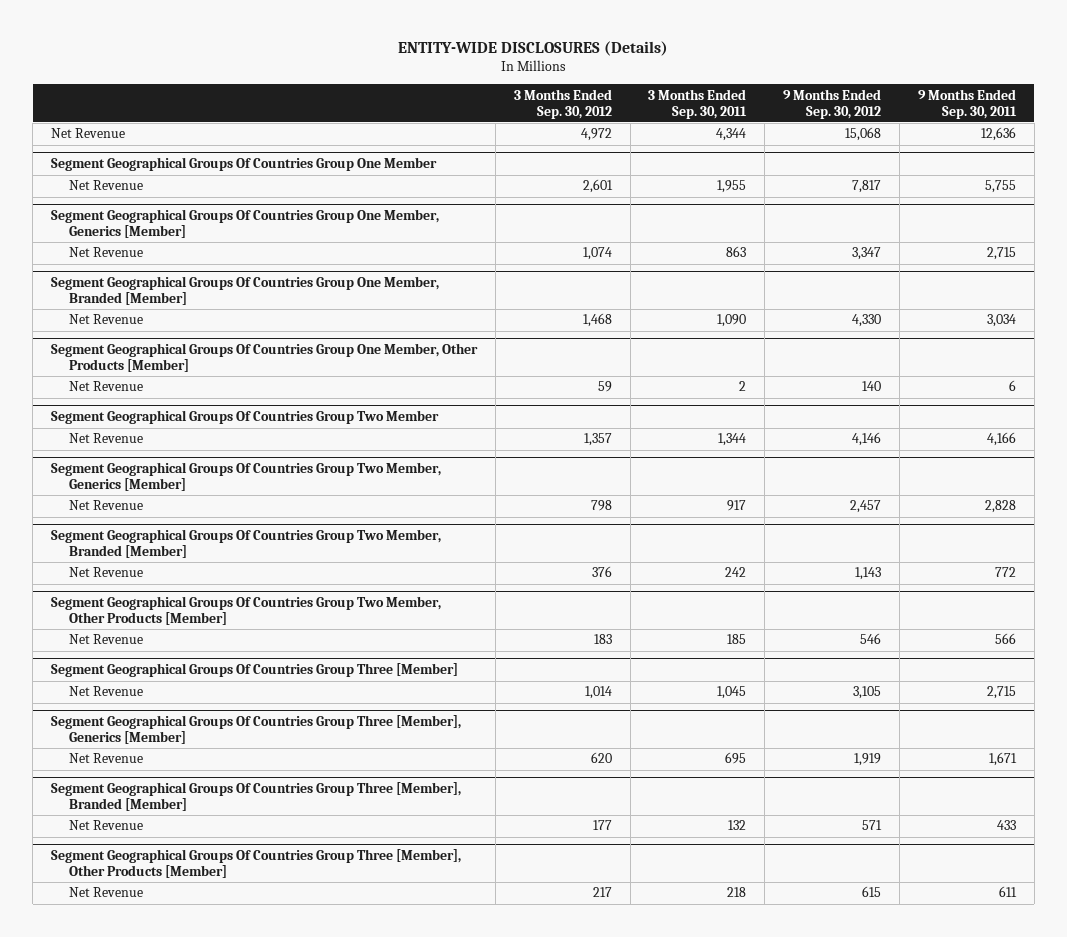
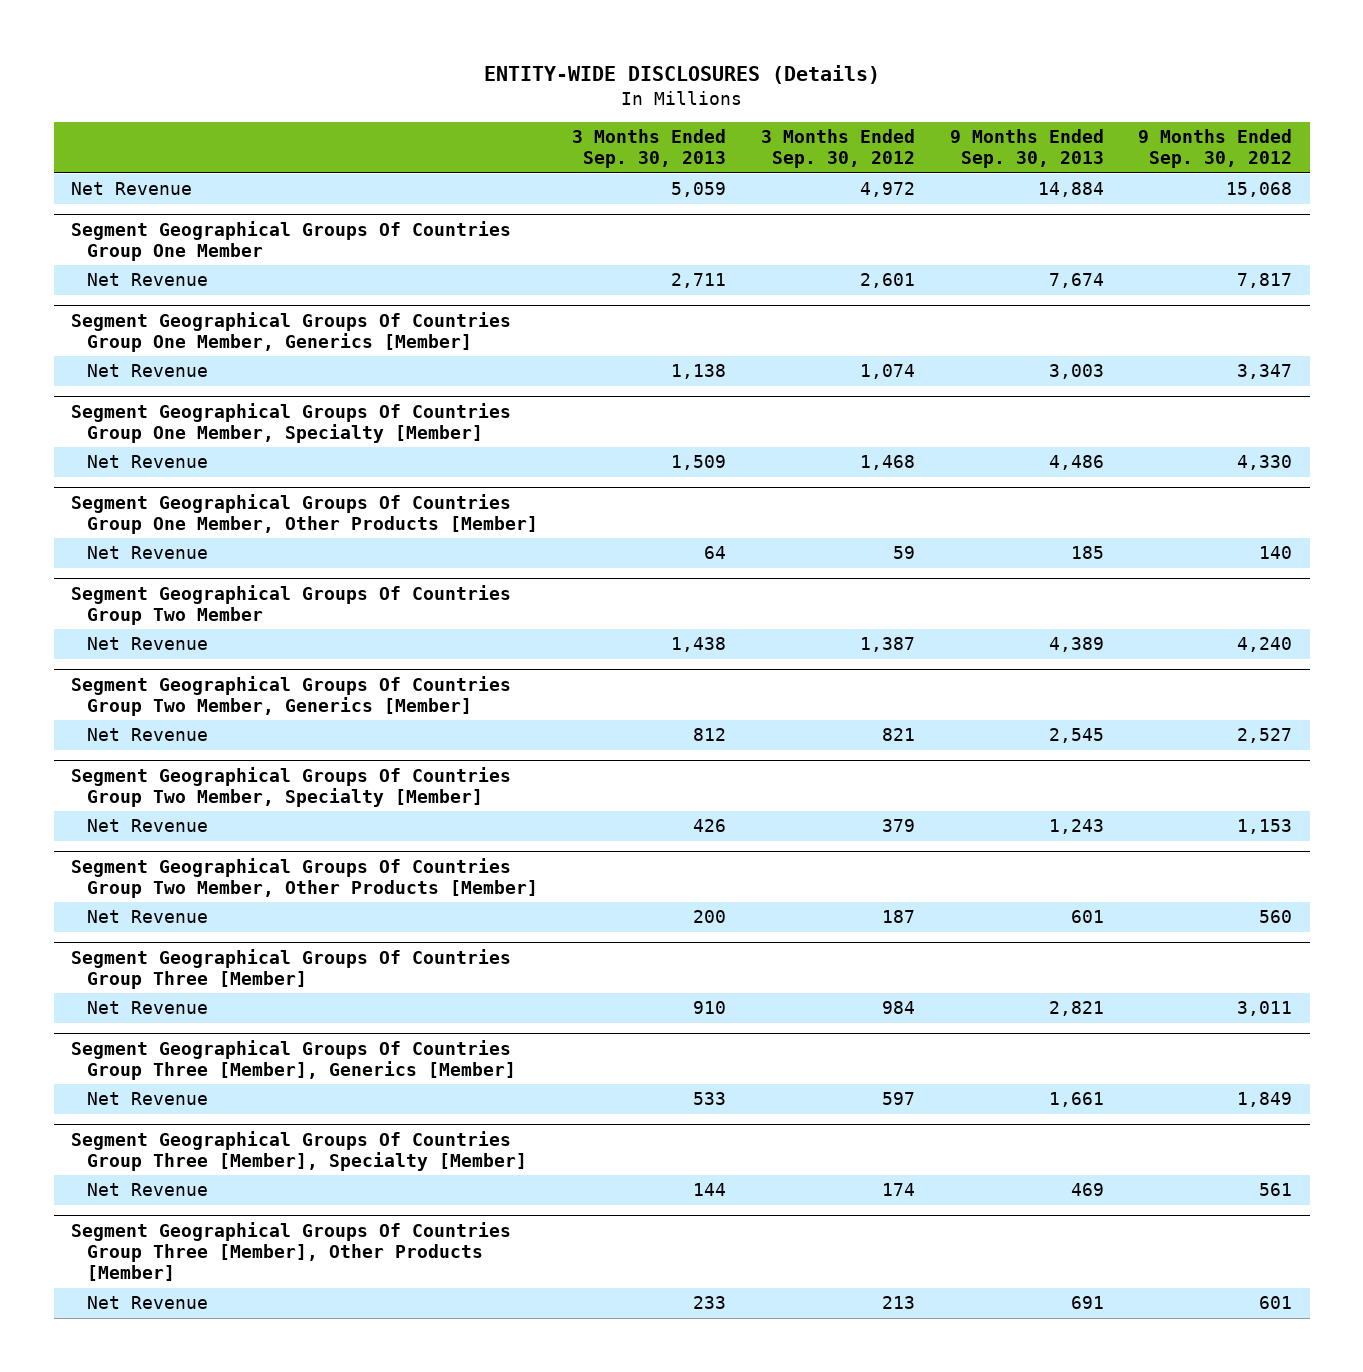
- | 3 Months Ended Sep. 30, 2012 | 3 Months Ended Sep. 30, 2011 | 9 Months Ended Sep. 30, 2012 | 9 Months Ended Sep. 30, 2011
+ | 3 Months Ended Sep. 30, 2013 | 3 Months Ended Sep. 30, 2012 | 9 Months Ended Sep. 30, 2013 | 9 Months Ended Sep. 30, 2012
- Segment Geographical Groups Of Countries Group One Member, Branded [Member]
+ Segment Geographical Groups Of Countries Group One Member, Specialty [Member]
@ Segment Geographical Groups Of Countries Group Two Member
- Net Revenue | 1,357 | 1,344 | 4,146 | 4,166
+ Net Revenue | 1,438 | 1,387 | 4,389 | 4,240
@ Segment Geographical Groups Of Countries Group Two Member, Generics [Member]
- Net Revenue | 798 | 917 | 2,457 | 2,828
- Segment Geographical Groups Of Countries Group Two Member, Branded [Member]
- Net Revenue | 376 | 242 | 1,143 | 772
@ Segment Geographical Groups Of Countries Group Two Member, Generics [Member]
+ Net Revenue | 812 | 821 | 2,545 | 2,527
+ Segment Geographical Groups Of Countries Group Two Member, Specialty [Member]
+ Net Revenue | 426 | 379 | 1,243 | 1,153
@ Segment Geographical Groups Of Countries Group Two Member, Other Products [Member]
- Net Revenue | 183 | 185 | 546 | 566
+ Net Revenue | 200 | 187 | 601 | 560
@ Segment Geographical Groups Of Countries Group Three [Member]
- Net Revenue | 1,014 | 1,045 | 3,105 | 2,715
+ Net Revenue | 910 | 984 | 2,821 | 3,011
@ Segment Geographical Groups Of Countries Group Three [Member], Generics [Member]
- Net Revenue | 620 | 695 | 1,919 | 1,671
- Segment Geographical Groups Of Countries Group Three [Member], Branded [Member]
- Net Revenue | 177 | 132 | 571 | 433
@ Segment Geographical Groups Of Countries Group Three [Member], Generics [Member]
+ Net Revenue | 533 | 597 | 1,661 | 1,849
+ Segment Geographical Groups Of Countries Group Three [Member], Specialty [Member]
+ Net Revenue | 144 | 174 | 469 | 561
@ Segment Geographical Groups Of Countries Group Three [Member], Other Products [Member]
- Net Revenue | 217 | 218 | 615 | 611
+ Net Revenue | 233 | 213 | 691 | 601

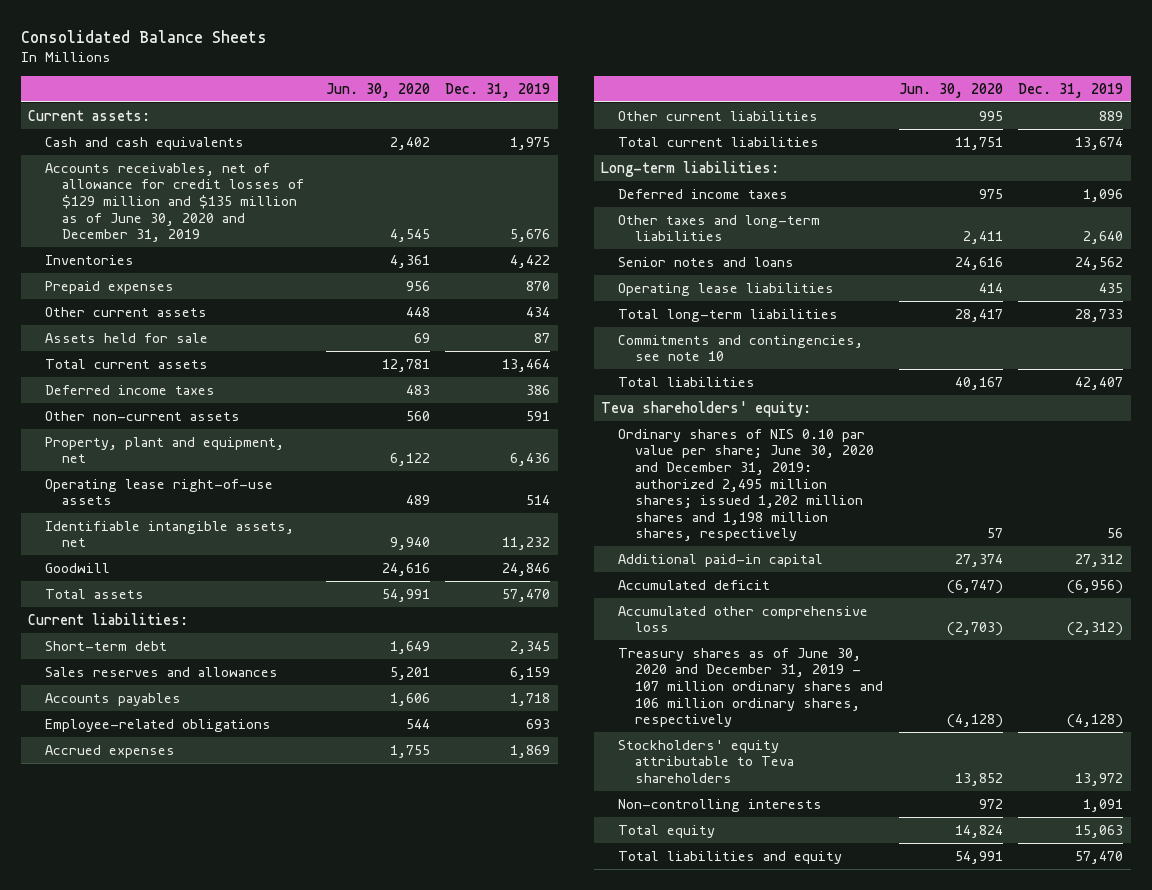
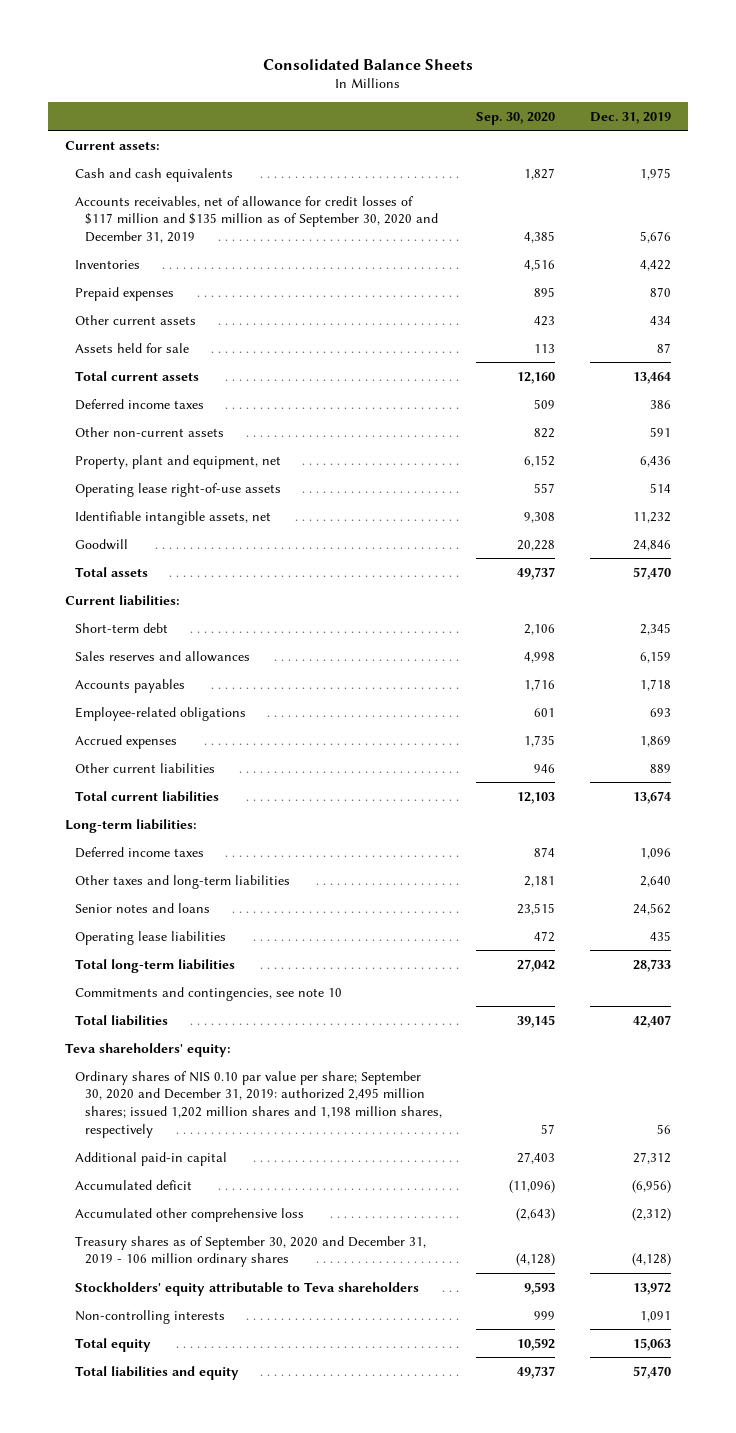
- | Jun. 30, 2020 | Dec. 31, 2019
+ | Sep. 30, 2020 | Dec. 31, 2019
- Accounts receivables, net of allowance for credit losses of $129 million and $135 million as of June 30, 2020 and December 31, 2019 | 4,545 | 5,676
+ Accounts receivables, net of allowance for credit losses of $117 million and $135 million as of September 30, 2020 and December 31, 2019 | 4,385 | 5,676
- Ordinary shares of NIS 0.10 par value per share; June 30, 2020 and December 31, 2019: authorized 2,495 million shares; issued 1,202 million shares and 1,198 million shares, respectively | 57 | 56
+ Ordinary shares of NIS 0.10 par value per share; September 30, 2020 and December 31, 2019: authorized 2,495 million shares; issued 1,202 million shares and 1,198 million shares, respectively | 57 | 56
- Treasury shares as of June 30, 2020 and December 31, 2019 - 107 million ordinary shares and 106 million ordinary shares, respectively | (4,128) | (4,128)
+ Treasury shares as of September 30, 2020 and December 31, 2019 - 106 million ordinary shares | (4,128) | (4,128)

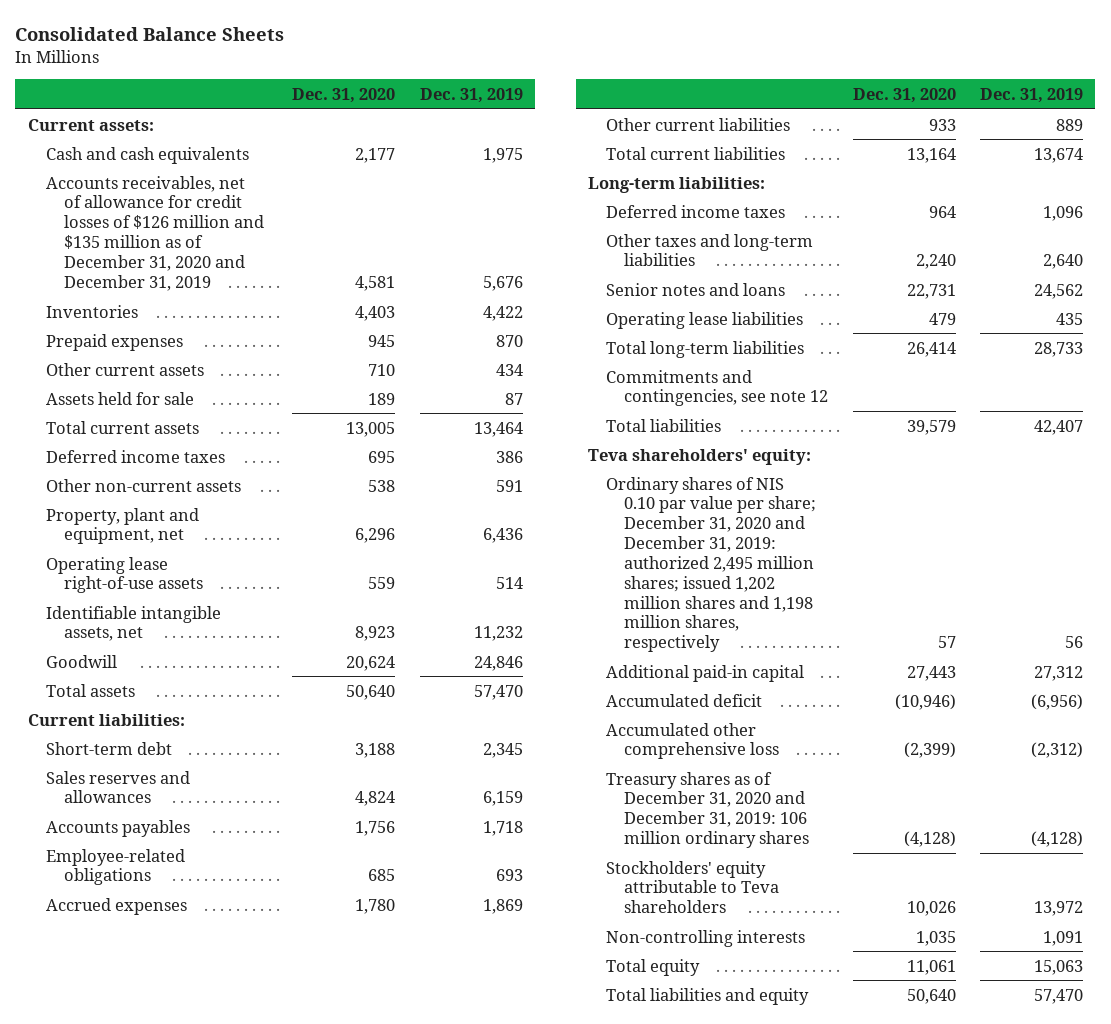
- | Sep. 30, 2020 | Dec. 31, 2019
+ | Dec. 31, 2020 | Dec. 31, 2019
- Accounts receivables, net of allowance for credit losses of $117 million and $135 million as of September 30, 2020 and December 31, 2019 | 4,385 | 5,676
+ Accounts receivables, net of allowance for credit losses of $126 million and $135 million as of December 31, 2020 and December 31, 2019 | 4,581 | 5,676
- Commitments and contingencies, see note 10
+ Commitments and contingencies, see note 12
- Ordinary shares of NIS 0.10 par value per share; September 30, 2020 and December 31, 2019: authorized 2,495 million shares; issued 1,202 million shares and 1,198 million shares, respectively | 57 | 56
+ Ordinary shares of NIS 0.10 par value per share; December 31, 2020 and December 31, 2019: authorized 2,495 million shares; issued 1,202 million shares and 1,198 million shares, respectively | 57 | 56
- Treasury shares as of September 30, 2020 and December 31, 2019 - 106 million ordinary shares | (4,128) | (4,128)
+ Treasury shares as of December 31, 2020 and December 31, 2019: 106 million ordinary shares | (4,128) | (4,128)

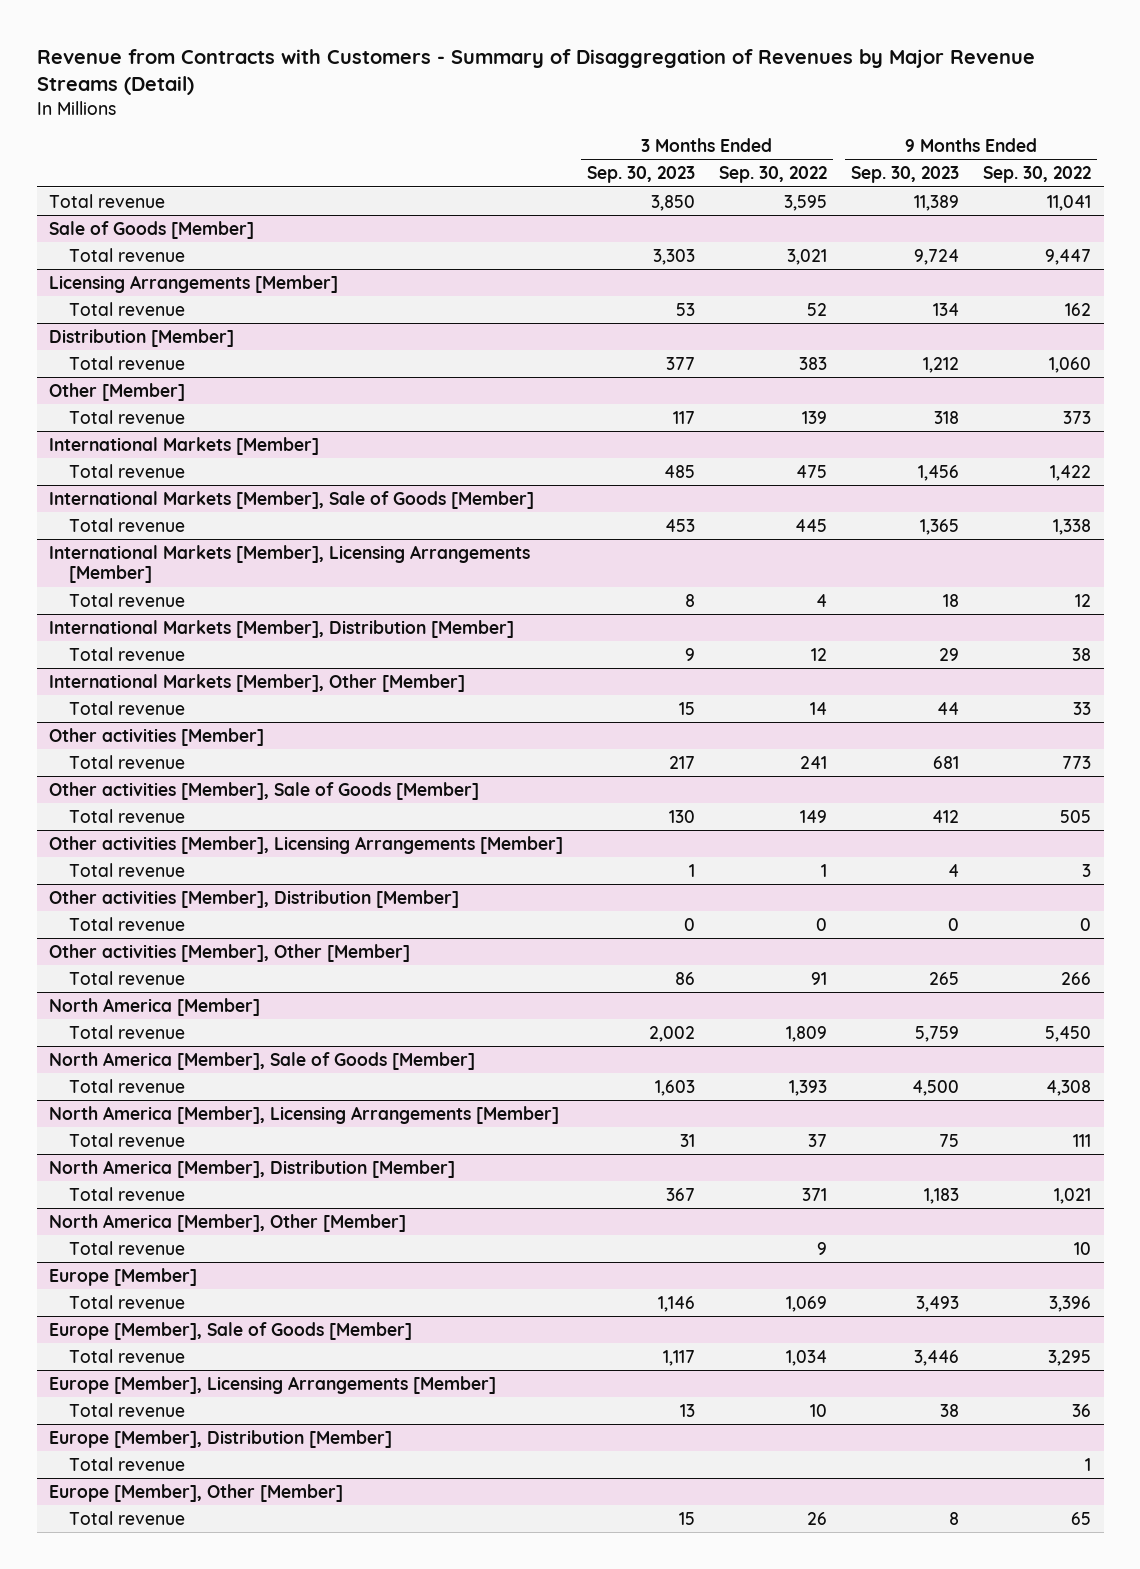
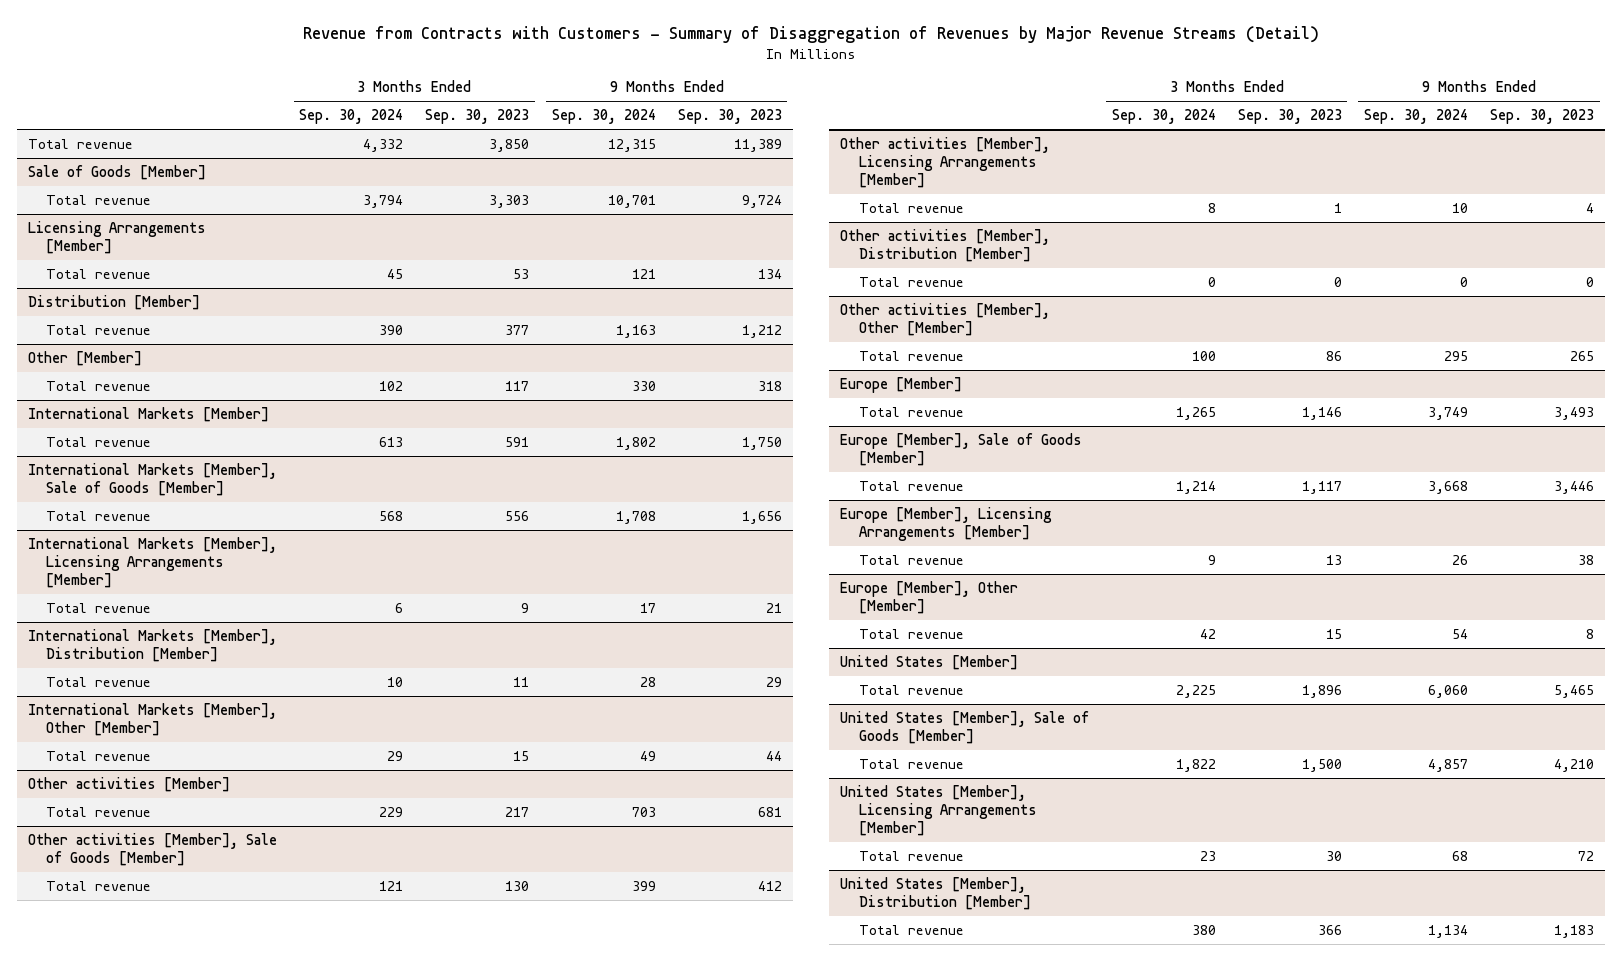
- | 3 Months Ended Sep. 30, 2023 | 3 Months Ended Sep. 30, 2022 | 9 Months Ended Sep. 30, 2023 | 9 Months Ended Sep. 30, 2022
+ | 3 Months Ended Sep. 30, 2024 | 3 Months Ended Sep. 30, 2023 | 9 Months Ended Sep. 30, 2024 | 9 Months Ended Sep. 30, 2023
@ International Markets [Member]
- Total revenue | 485 | 475 | 1,456 | 1,422
+ Total revenue | 613 | 591 | 1,802 | 1,750
@ International Markets [Member], Sale of Goods [Member]
- Total revenue | 453 | 445 | 1,365 | 1,338
+ Total revenue | 568 | 556 | 1,708 | 1,656
@ International Markets [Member], Licensing Arrangements [Member]
- Total revenue | 8 | 4 | 18 | 12
+ Total revenue | 6 | 9 | 17 | 21
@ International Markets [Member], Distribution [Member]
- Total revenue | 9 | 12 | 29 | 38
+ Total revenue | 10 | 11 | 28 | 29
- North America [Member]
- Total revenue | 2,002 | 1,809 | 5,759 | 5,450
- North America [Member], Sale of Goods [Member]
- Total revenue | 1,603 | 1,393 | 4,500 | 4,308
- North America [Member], Licensing Arrangements [Member]
- Total revenue | 31 | 37 | 75 | 111
- North America [Member], Distribution [Member]
- Total revenue | 367 | 371 | 1,183 | 1,021
- North America [Member], Other [Member]
- Total revenue | | 9 | | 10
- Europe [Member], Distribution [Member]
- Total revenue | | | | 1
+ United States [Member]
+ Total revenue | 2,225 | 1,896 | 6,060 | 5,465
+ United States [Member], Sale of Goods [Member]
+ Total revenue | 1,822 | 1,500 | 4,857 | 4,210
+ United States [Member], Licensing Arrangements [Member]
+ Total revenue | 23 | 30 | 68 | 72
+ United States [Member], Distribution [Member]
+ Total revenue | 380 | 366 | 1,134 | 1,183

